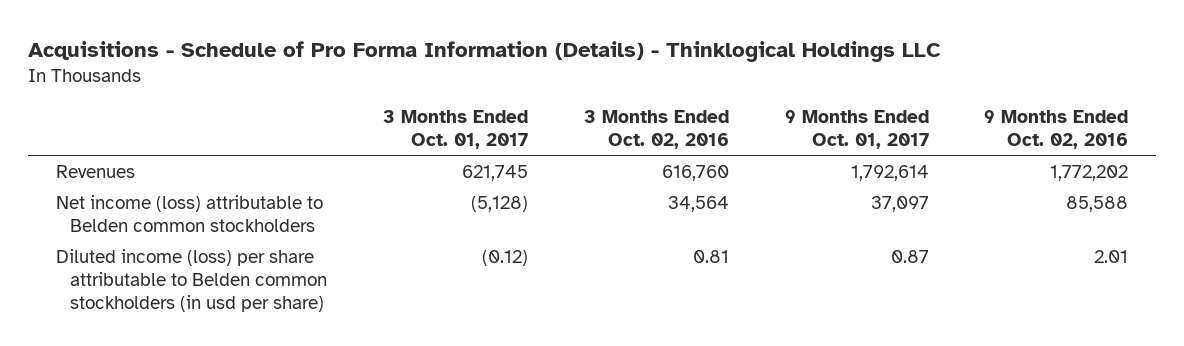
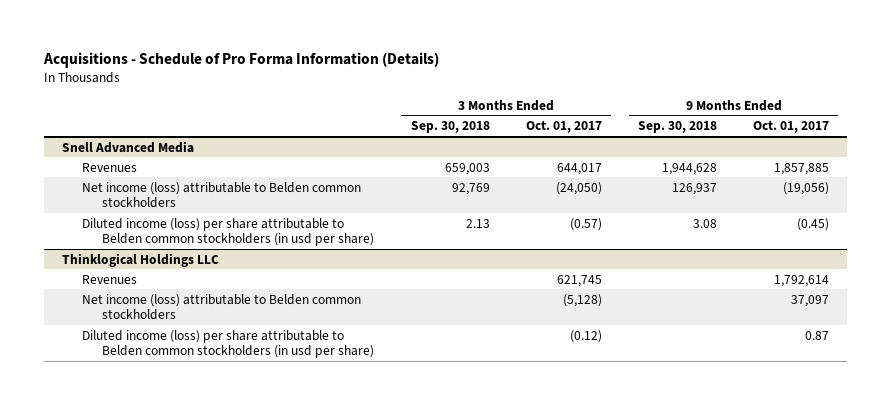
- Acquisitions - Schedule of Pro Forma Information (Details) - Thinklogical Holdings LLC
+ Acquisitions - Schedule of Pro Forma Information (Details)
- | 3 Months Ended Oct. 01, 2017 | 3 Months Ended Oct. 02, 2016 | 9 Months Ended Oct. 01, 2017 | 9 Months Ended Oct. 02, 2016
+ | 3 Months Ended Sep. 30, 2018 | 3 Months Ended Oct. 01, 2017 | 9 Months Ended Sep. 30, 2018 | 9 Months Ended Oct. 01, 2017
+ Snell Advanced Media
+ Revenues | 659,003 | 644,017 | 1,944,628 | 1,857,885
+ Net income (loss) attributable to Belden common stockholders | 92,769 | (24,050) | 126,937 | (19,056)
+ Diluted income (loss) per share attributable to Belden common stockholders (in usd per share) | 2.13 | (0.57) | 3.08 | (0.45)
+ Thinklogical Holdings LLC

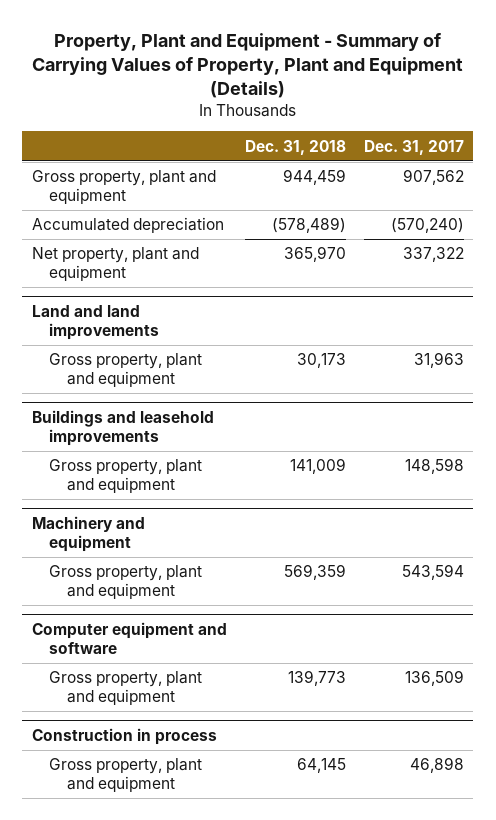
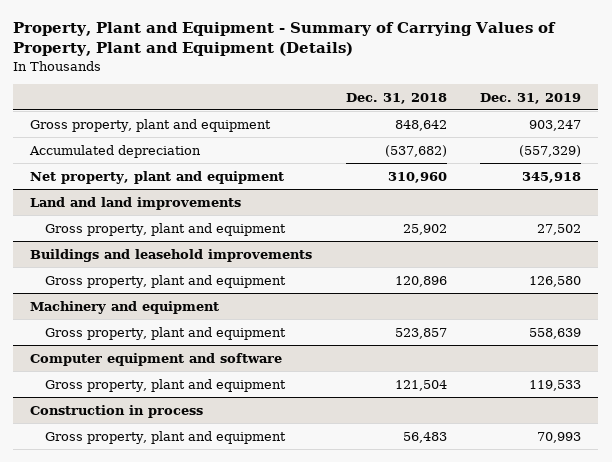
- | Dec. 31, 2018 | Dec. 31, 2017
+ | Dec. 31, 2018 | Dec. 31, 2019
- Gross property, plant and equipment | 944,459 | 907,562
- Accumulated depreciation | (578,489) | (570,240)
- Net property, plant and equipment | 365,970 | 337,322
+ Gross property, plant and equipment | 848,642 | 903,247
+ Accumulated depreciation | (537,682) | (557,329)
+ Net property, plant and equipment | 310,960 | 345,918
@ Land and land improvements
- Gross property, plant and equipment | 30,173 | 31,963
+ Gross property, plant and equipment | 25,902 | 27,502
@ Buildings and leasehold improvements
- Gross property, plant and equipment | 141,009 | 148,598
+ Gross property, plant and equipment | 120,896 | 126,580
@ Machinery and equipment
- Gross property, plant and equipment | 569,359 | 543,594
+ Gross property, plant and equipment | 523,857 | 558,639
@ Computer equipment and software
- Gross property, plant and equipment | 139,773 | 136,509
+ Gross property, plant and equipment | 121,504 | 119,533
@ Construction in process
- Gross property, plant and equipment | 64,145 | 46,898
+ Gross property, plant and equipment | 56,483 | 70,993

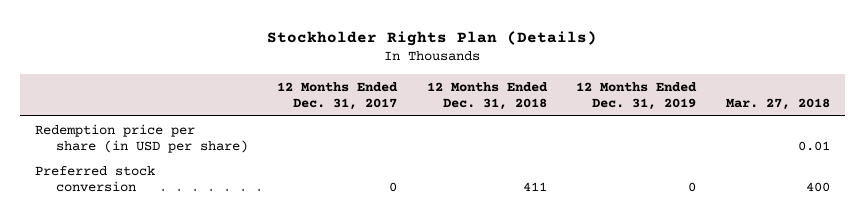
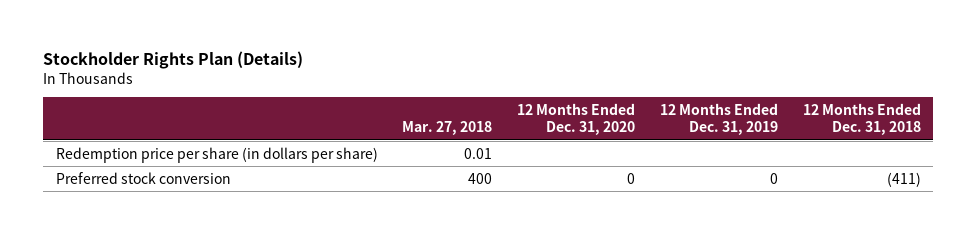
- | 12 Months Ended Dec. 31, 2017 | 12 Months Ended Dec. 31, 2018 | 12 Months Ended Dec. 31, 2019 | Mar. 27, 2018
+ | Mar. 27, 2018 | 12 Months Ended Dec. 31, 2020 | 12 Months Ended Dec. 31, 2019 | 12 Months Ended Dec. 31, 2018
- Redemption price per share (in USD per share) | | | | 0.01
- Preferred stock conversion | 0 | 411 | 0 | 400
+ Redemption price per share (in dollars per share) | 0.01 | | |
+ Preferred stock conversion | 400 | 0 | 0 | (411)

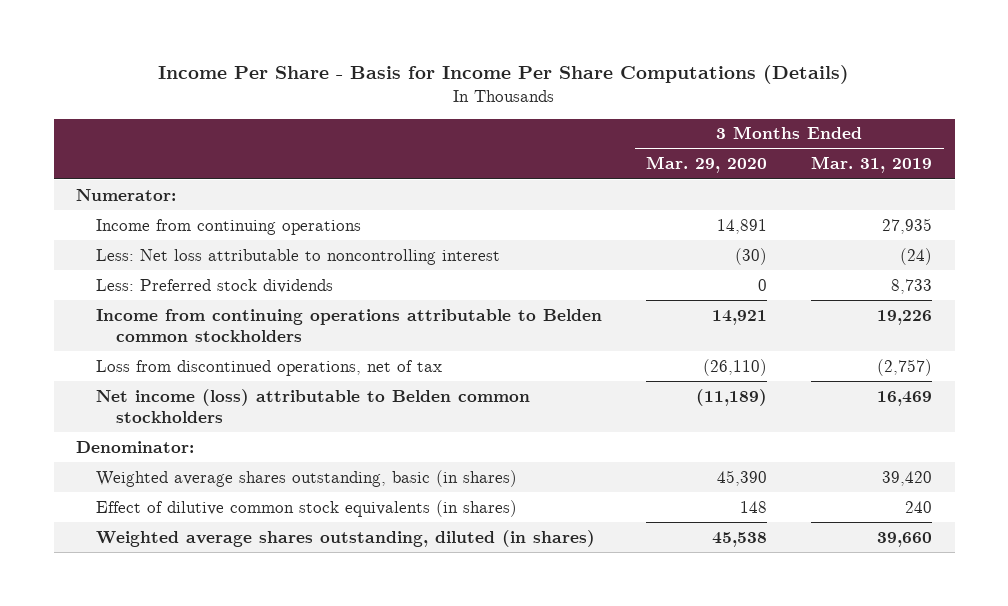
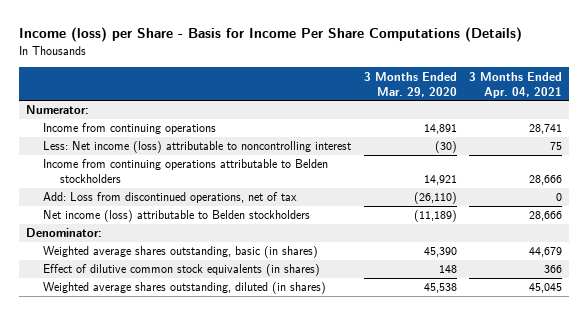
- Income Per Share - Basis for Income Per Share Computations (Details)
+ Income (loss) per Share - Basis for Income Per Share Computations (Details)
- | 3 Months Ended Mar. 29, 2020 | 3 Months Ended Mar. 31, 2019
+ | 3 Months Ended Mar. 29, 2020 | 3 Months Ended Apr. 04, 2021
- Less: Net loss attributable to noncontrolling interest | (30) | (24)
- Less: Preferred stock dividends | 0 | 8,733
- Income from continuing operations attributable to Belden common stockholders | 14,921 | 19,226
- Loss from discontinued operations, net of tax | (26,110) | (2,757)
- Net income (loss) attributable to Belden common stockholders | (11,189) | 16,469
+ Less: Net income (loss) attributable to noncontrolling interest | (30) | 75
+ Income from continuing operations attributable to Belden stockholders | 14,921 | 28,666
+ Add: Loss from discontinued operations, net of tax | (26,110) | 0
+ Net income (loss) attributable to Belden stockholders | (11,189) | 28,666

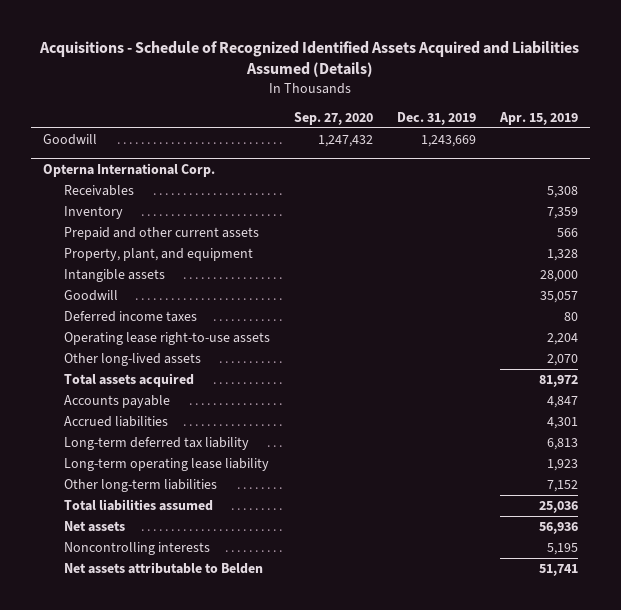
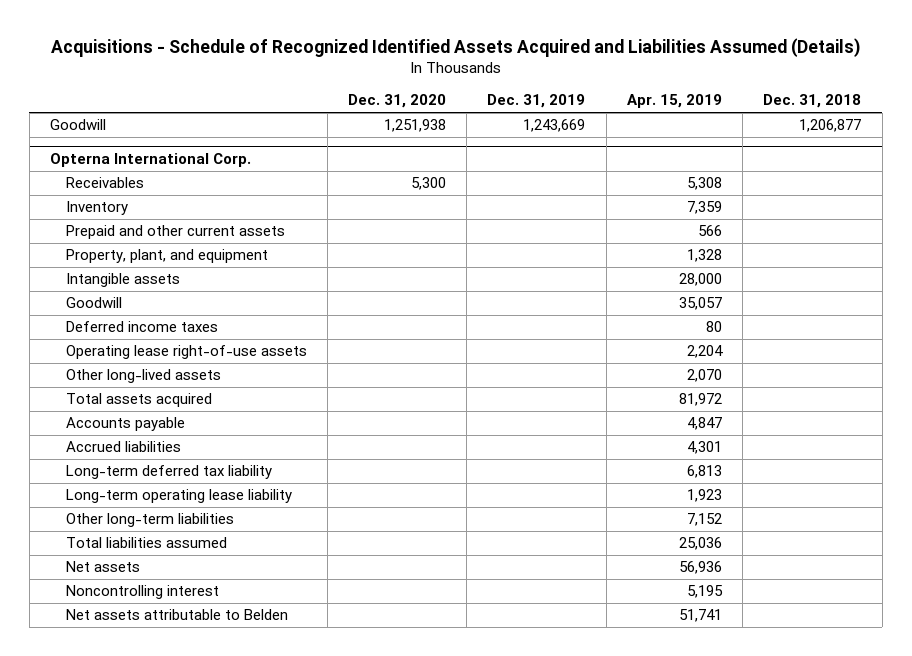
- | Sep. 27, 2020 | Dec. 31, 2019 | Apr. 15, 2019
+ | Dec. 31, 2020 | Dec. 31, 2019 | Apr. 15, 2019 | Dec. 31, 2018
@ Opterna International Corp.
- Operating lease right-to-use assets | | | 2,204
+ Operating lease right-of-use assets | | | 2,204 |
- Noncontrolling interests | | | 5,195
+ Noncontrolling interest | | | 5,195 |

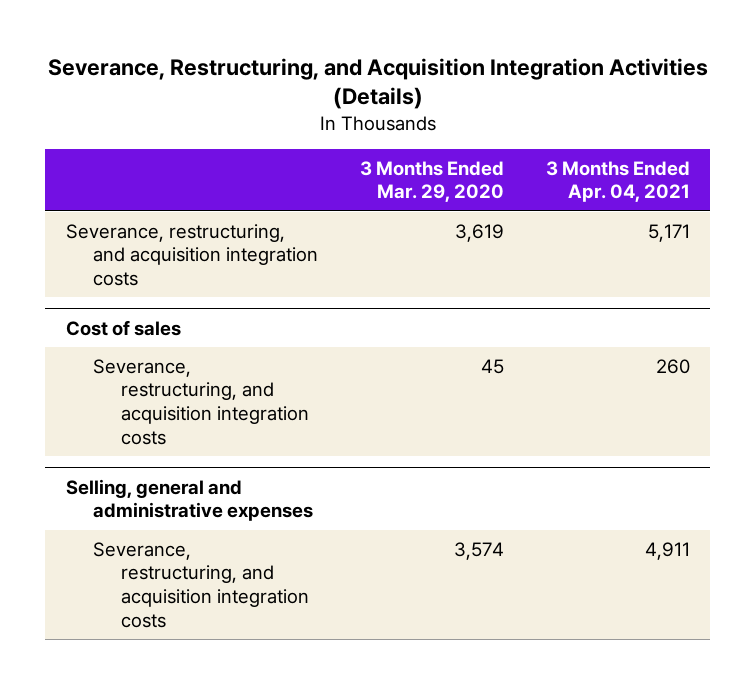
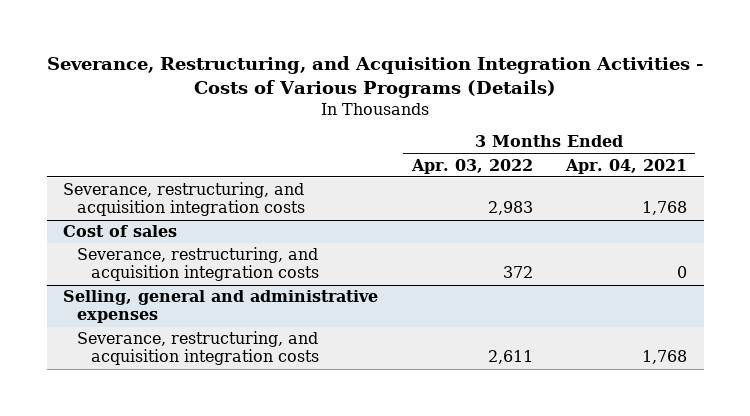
- Severance, Restructuring, and Acquisition Integration Activities (Details)
+ Severance, Restructuring, and Acquisition Integration Activities - Costs of Various Programs (Details)
- | 3 Months Ended Mar. 29, 2020 | 3 Months Ended Apr. 04, 2021
+ | 3 Months Ended Apr. 03, 2022 | 3 Months Ended Apr. 04, 2021
- Severance, restructuring, and acquisition integration costs | 3,619 | 5,171
+ Severance, restructuring, and acquisition integration costs | 2,983 | 1,768
@ Cost of sales
- Severance, restructuring, and acquisition integration costs | 45 | 260
+ Severance, restructuring, and acquisition integration costs | 372 | 0
@ Selling, general and administrative expenses
- Severance, restructuring, and acquisition integration costs | 3,574 | 4,911
+ Severance, restructuring, and acquisition integration costs | 2,611 | 1,768

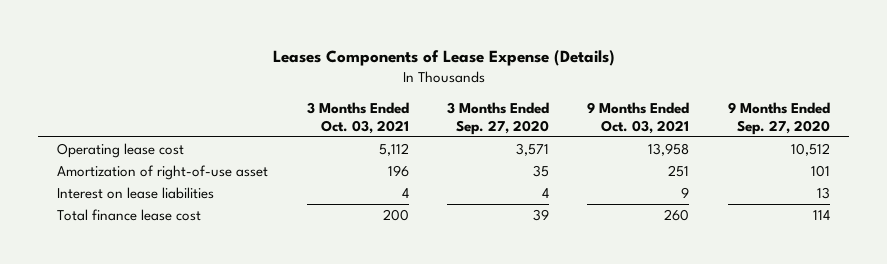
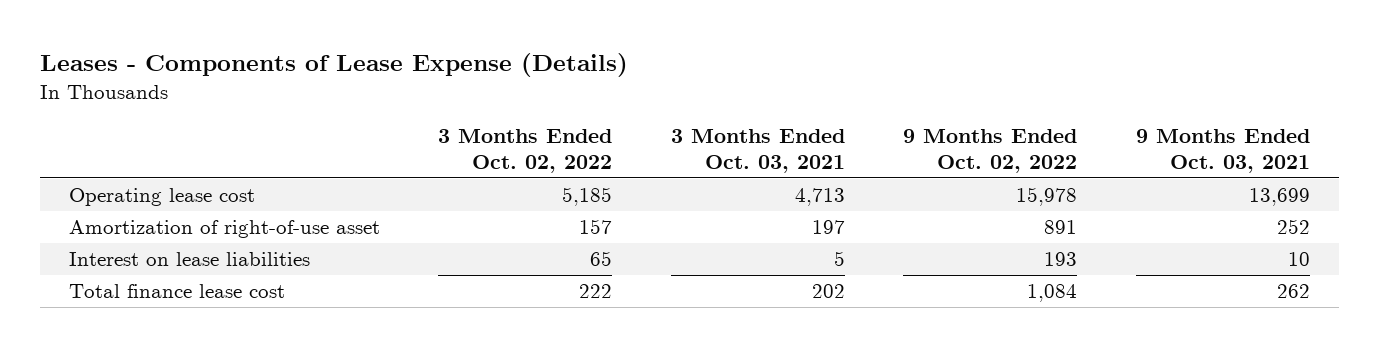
- Leases Components of Lease Expense (Details)
+ Leases - Components of Lease Expense (Details)
- | 3 Months Ended Oct. 03, 2021 | 3 Months Ended Sep. 27, 2020 | 9 Months Ended Oct. 03, 2021 | 9 Months Ended Sep. 27, 2020
+ | 3 Months Ended Oct. 02, 2022 | 3 Months Ended Oct. 03, 2021 | 9 Months Ended Oct. 02, 2022 | 9 Months Ended Oct. 03, 2021
- Operating lease cost | 5,112 | 3,571 | 13,958 | 10,512
- Amortization of right-of-use asset | 196 | 35 | 251 | 101
- Interest on lease liabilities | 4 | 4 | 9 | 13
- Total finance lease cost | 200 | 39 | 260 | 114
+ Operating lease cost | 5,185 | 4,713 | 15,978 | 13,699
+ Amortization of right-of-use asset | 157 | 197 | 891 | 252
+ Interest on lease liabilities | 65 | 5 | 193 | 10
+ Total finance lease cost | 222 | 202 | 1,084 | 262

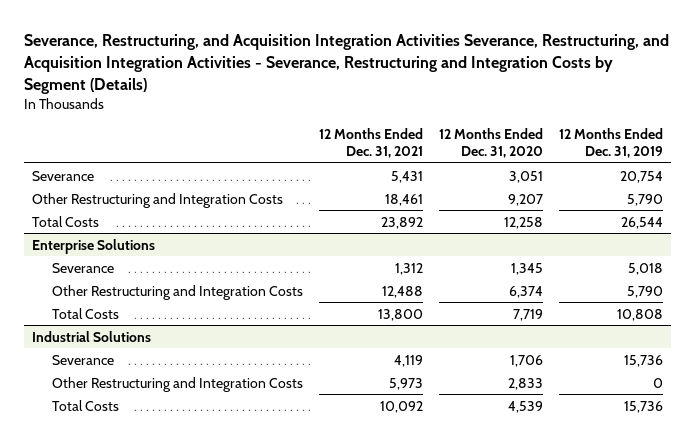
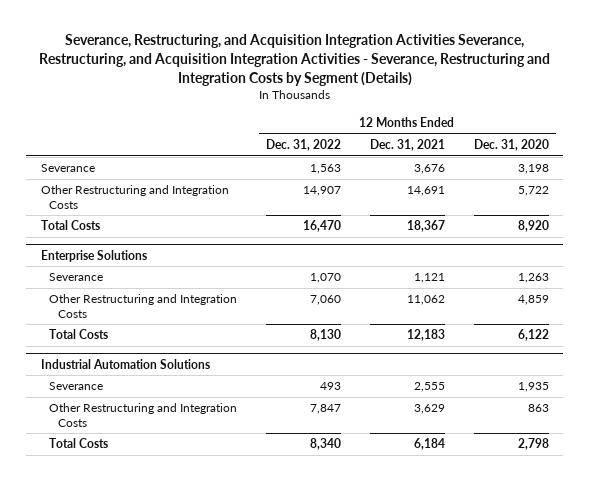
- | 12 Months Ended Dec. 31, 2021 | 12 Months Ended Dec. 31, 2020 | 12 Months Ended Dec. 31, 2019
+ | 12 Months Ended Dec. 31, 2022 | 12 Months Ended Dec. 31, 2021 | 12 Months Ended Dec. 31, 2020
- Severance | 5,431 | 3,051 | 20,754
- Other Restructuring and Integration Costs | 18,461 | 9,207 | 5,790
- Total Costs | 23,892 | 12,258 | 26,544
+ Severance | 1,563 | 3,676 | 3,198
+ Other Restructuring and Integration Costs | 14,907 | 14,691 | 5,722
+ Total Costs | 16,470 | 18,367 | 8,920
@ Enterprise Solutions
- Severance | 1,312 | 1,345 | 5,018
- Other Restructuring and Integration Costs | 12,488 | 6,374 | 5,790
- Total Costs | 13,800 | 7,719 | 10,808
- Industrial Solutions
- Severance | 4,119 | 1,706 | 15,736
- Other Restructuring and Integration Costs | 5,973 | 2,833 | 0
- Total Costs | 10,092 | 4,539 | 15,736
@ Enterprise Solutions
+ Severance | 1,070 | 1,121 | 1,263
+ Other Restructuring and Integration Costs | 7,060 | 11,062 | 4,859
+ Total Costs | 8,130 | 12,183 | 6,122
+ Industrial Automation Solutions
+ Severance | 493 | 2,555 | 1,935
+ Other Restructuring and Integration Costs | 7,847 | 3,629 | 863
+ Total Costs | 8,340 | 6,184 | 2,798

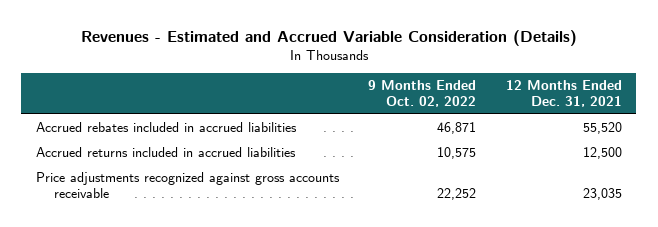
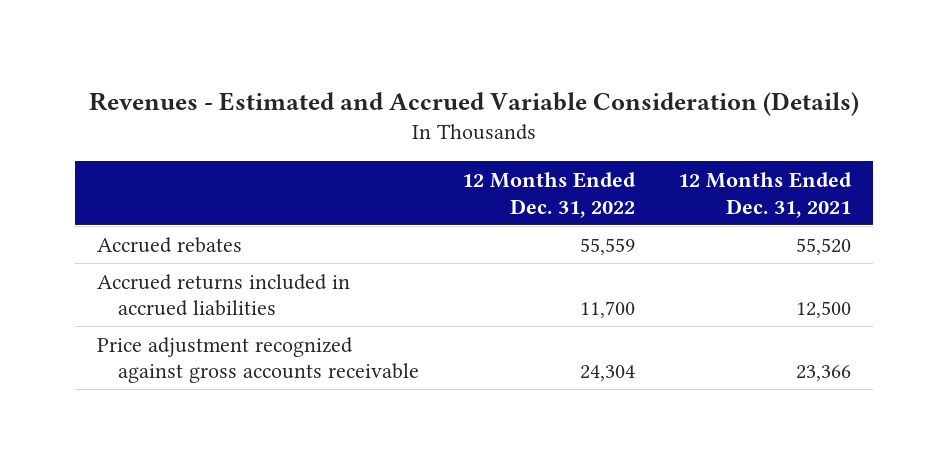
- | 9 Months Ended Oct. 02, 2022 | 12 Months Ended Dec. 31, 2021
+ | 12 Months Ended Dec. 31, 2022 | 12 Months Ended Dec. 31, 2021
- Accrued rebates included in accrued liabilities | 46,871 | 55,520
+ Accrued rebates | 55,559 | 55,520
- Price adjustments recognized against gross accounts receivable | 22,252 | 23,035
+ Price adjustment recognized against gross accounts receivable | 24,304 | 23,366

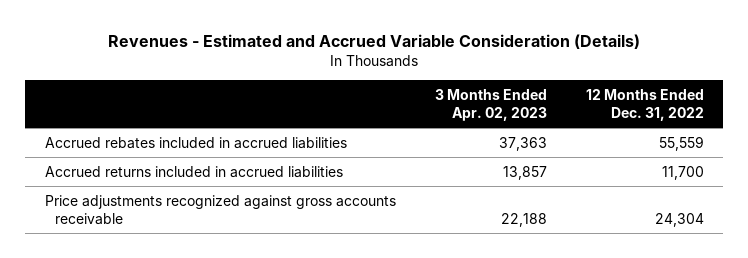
- | 12 Months Ended Dec. 31, 2022 | 12 Months Ended Dec. 31, 2021
+ | 3 Months Ended Apr. 02, 2023 | 12 Months Ended Dec. 31, 2022
- Accrued rebates | 55,559 | 55,520
+ Accrued rebates included in accrued liabilities | 37,363 | 55,559
- Price adjustment recognized against gross accounts receivable | 24,304 | 23,366
+ Price adjustments recognized against gross accounts receivable | 22,188 | 24,304

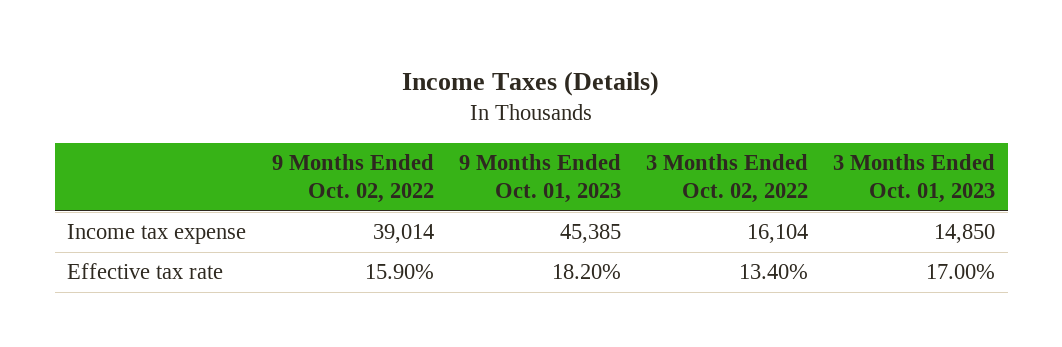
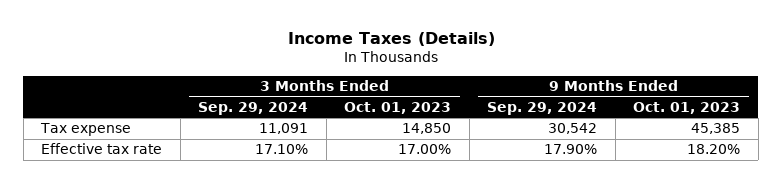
- | 9 Months Ended Oct. 02, 2022 | 9 Months Ended Oct. 01, 2023 | 3 Months Ended Oct. 02, 2022 | 3 Months Ended Oct. 01, 2023
+ | 3 Months Ended Sep. 29, 2024 | 3 Months Ended Oct. 01, 2023 | 9 Months Ended Sep. 29, 2024 | 9 Months Ended Oct. 01, 2023
- Income tax expense | 39,014 | 45,385 | 16,104 | 14,850
+ Tax expense | 11,091 | 14,850 | 30,542 | 45,385

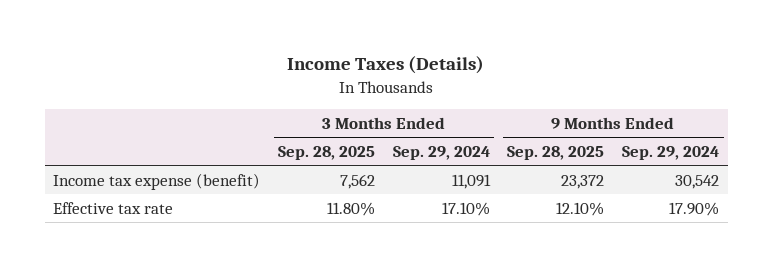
- | 3 Months Ended Sep. 29, 2024 | 3 Months Ended Oct. 01, 2023 | 9 Months Ended Sep. 29, 2024 | 9 Months Ended Oct. 01, 2023
+ | 3 Months Ended Sep. 28, 2025 | 3 Months Ended Sep. 29, 2024 | 9 Months Ended Sep. 28, 2025 | 9 Months Ended Sep. 29, 2024
- Tax expense | 11,091 | 14,850 | 30,542 | 45,385
+ Income tax expense (benefit) | 7,562 | 11,091 | 23,372 | 30,542

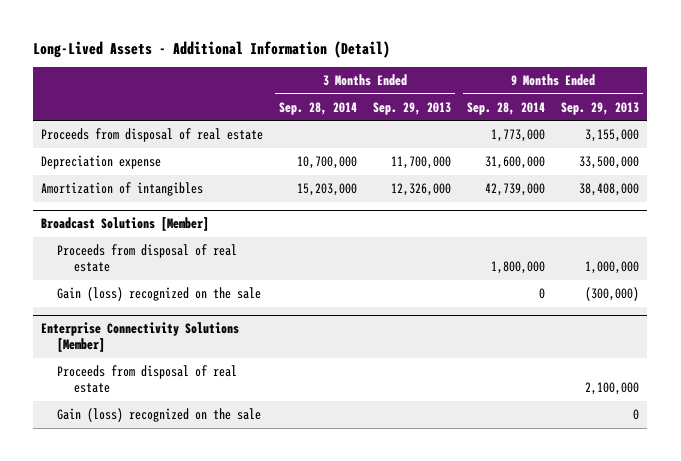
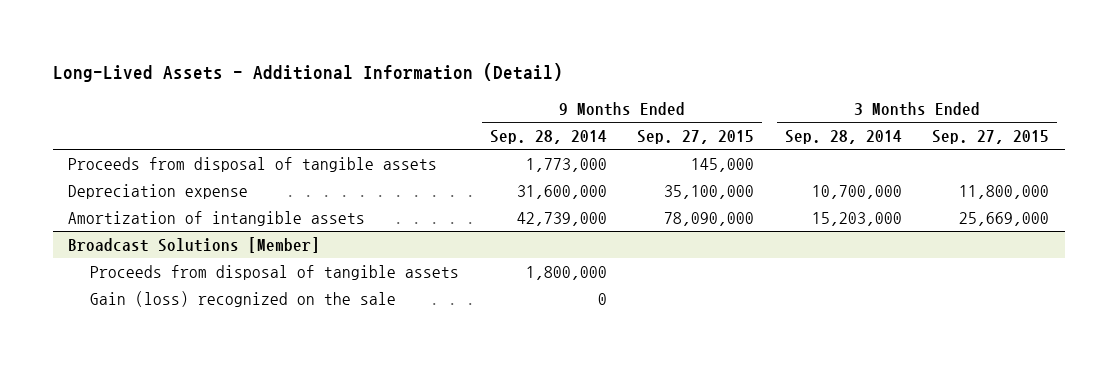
- | 3 Months Ended Sep. 28, 2014 | 3 Months Ended Sep. 29, 2013 | 9 Months Ended Sep. 28, 2014 | 9 Months Ended Sep. 29, 2013
+ | 9 Months Ended Sep. 28, 2014 | 9 Months Ended Sep. 27, 2015 | 3 Months Ended Sep. 28, 2014 | 3 Months Ended Sep. 27, 2015
- Proceeds from disposal of real estate | | | 1,773,000 | 3,155,000
+ Proceeds from disposal of tangible assets | 1,773,000 | 145,000 | |
- Amortization of intangibles | 15,203,000 | 12,326,000 | 42,739,000 | 38,408,000
+ Amortization of intangible assets | 42,739,000 | 78,090,000 | 15,203,000 | 25,669,000
@ Broadcast Solutions [Member]
- Proceeds from disposal of real estate | | | 1,800,000 | 1,000,000
+ Proceeds from disposal of tangible assets | 1,800,000 | | |
- Enterprise Connectivity Solutions [Member]
- Proceeds from disposal of real estate | | | | 2,100,000
- Gain (loss) recognized on the sale | | | | 0

